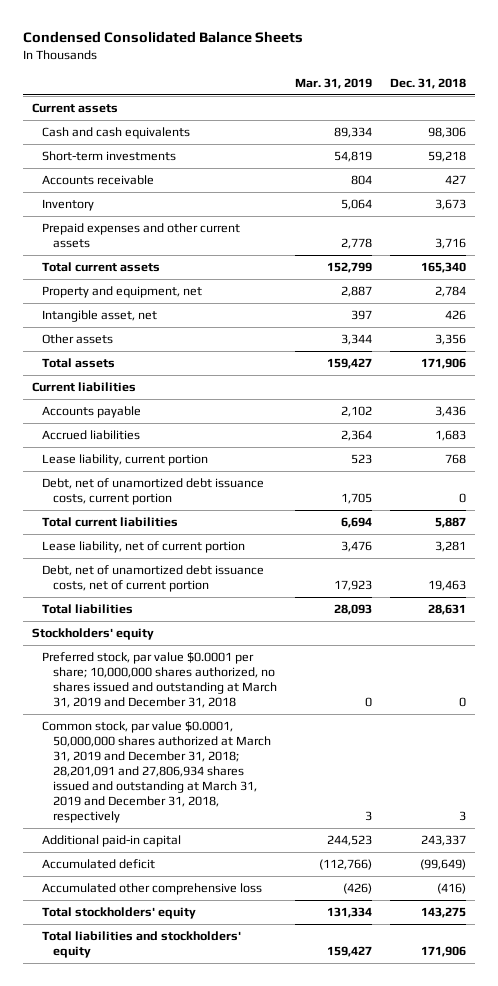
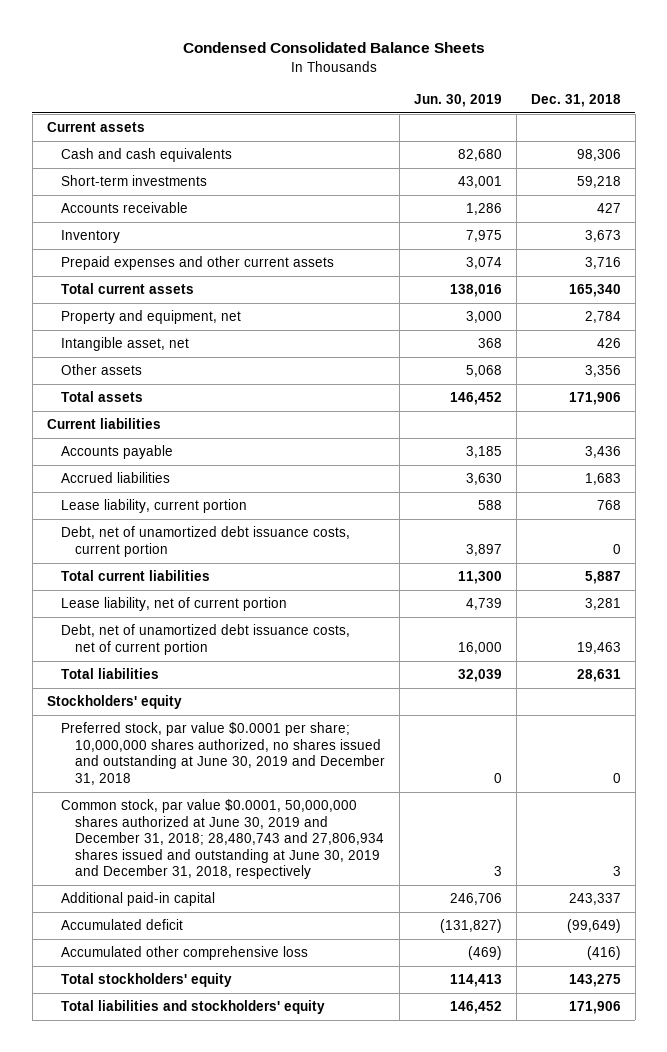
- | Mar. 31, 2019 | Dec. 31, 2018
+ | Jun. 30, 2019 | Dec. 31, 2018
- Preferred stock, par value $0.0001 per share; 10,000,000 shares authorized, no shares issued and outstanding at March 31, 2019 and December 31, 2018 | 0 | 0
- Common stock, par value $0.0001, 50,000,000 shares authorized at March 31, 2019 and December 31, 2018; 28,201,091 and 27,806,934 shares issued and outstanding at March 31, 2019 and December 31, 2018, respectively | 3 | 3
+ Preferred stock, par value $0.0001 per share; 10,000,000 shares authorized, no shares issued and outstanding at June 30, 2019 and December 31, 2018 | 0 | 0
+ Common stock, par value $0.0001, 50,000,000 shares authorized at June 30, 2019 and December 31, 2018; 28,480,743 and 27,806,934 shares issued and outstanding at June 30, 2019 and December 31, 2018, respectively | 3 | 3

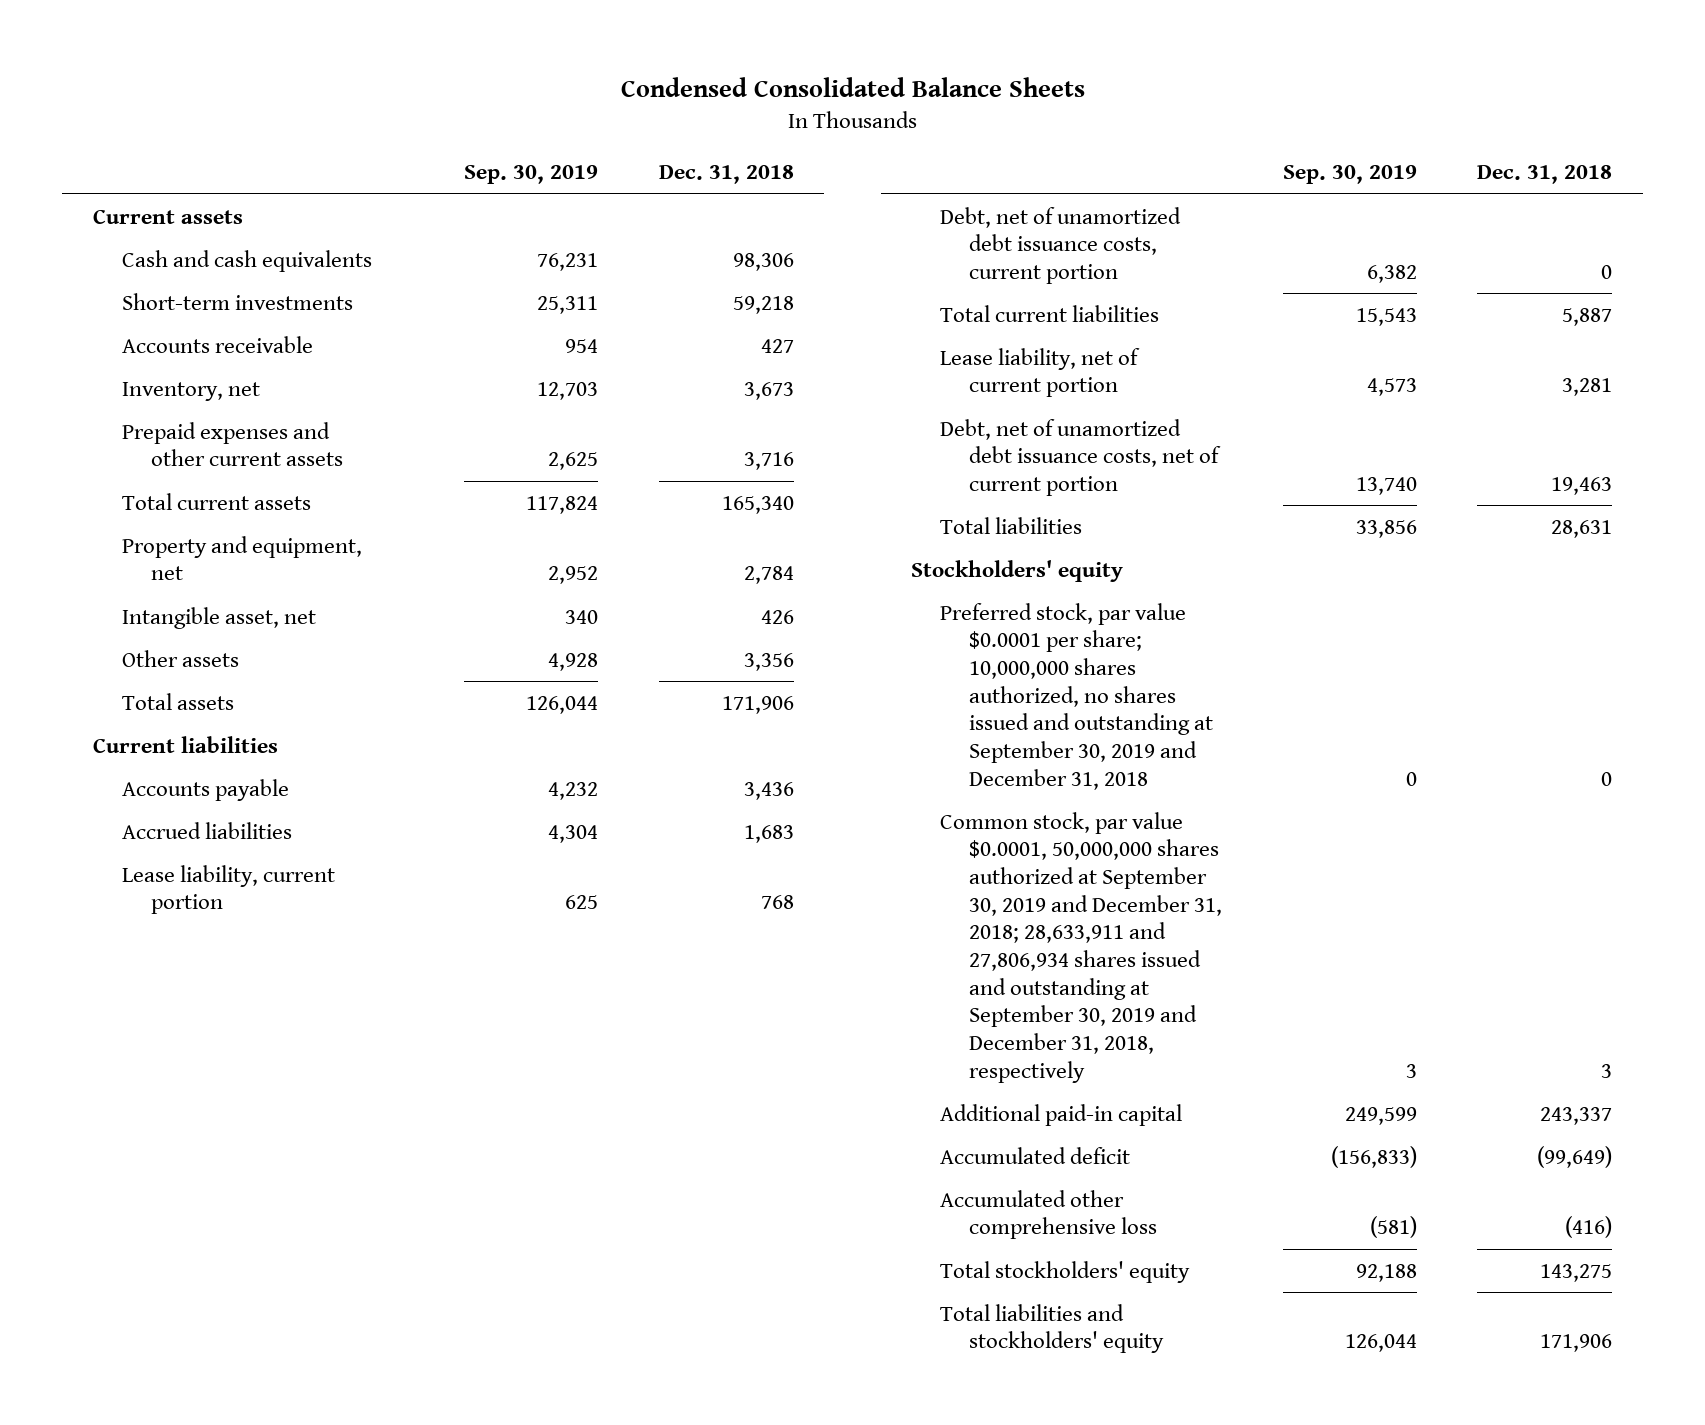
- | Jun. 30, 2019 | Dec. 31, 2018
+ | Sep. 30, 2019 | Dec. 31, 2018
- Inventory | 7,975 | 3,673
+ Inventory, net | 12,703 | 3,673
- Preferred stock, par value $0.0001 per share; 10,000,000 shares authorized, no shares issued and outstanding at June 30, 2019 and December 31, 2018 | 0 | 0
- Common stock, par value $0.0001, 50,000,000 shares authorized at June 30, 2019 and December 31, 2018; 28,480,743 and 27,806,934 shares issued and outstanding at June 30, 2019 and December 31, 2018, respectively | 3 | 3
+ Preferred stock, par value $0.0001 per share; 10,000,000 shares authorized, no shares issued and outstanding at September 30, 2019 and December 31, 2018 | 0 | 0
+ Common stock, par value $0.0001, 50,000,000 shares authorized at September 30, 2019 and December 31, 2018; 28,633,911 and 27,806,934 shares issued and outstanding at September 30, 2019 and December 31, 2018, respectively | 3 | 3

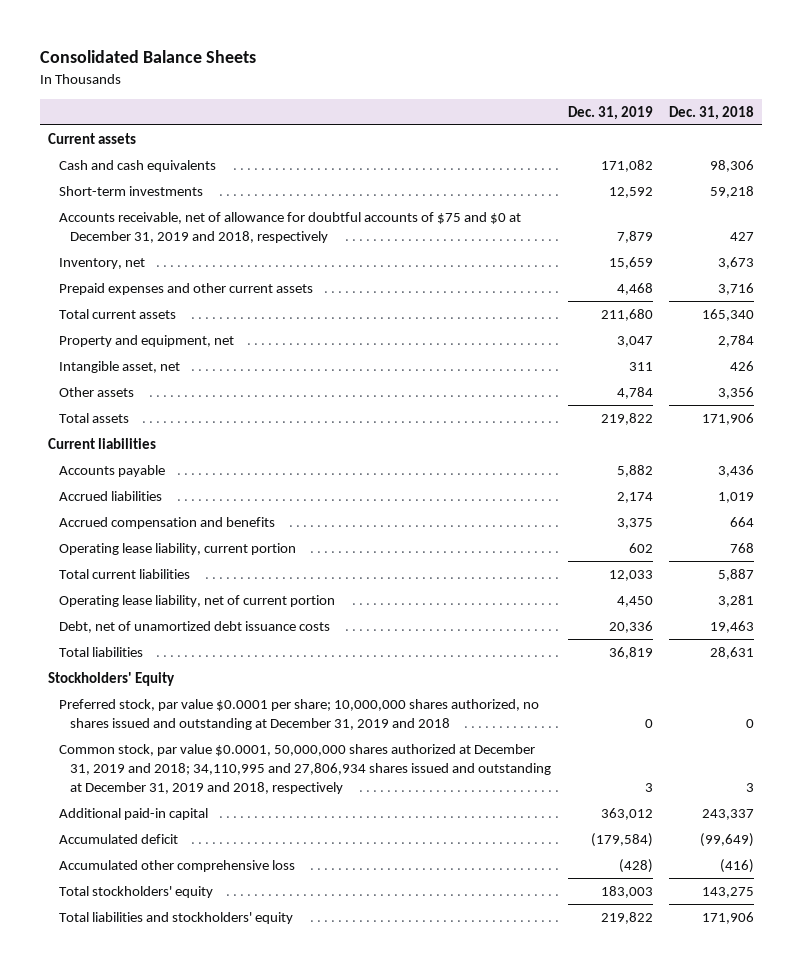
- Condensed Consolidated Balance Sheets
+ Consolidated Balance Sheets
- | Sep. 30, 2019 | Dec. 31, 2018
+ | Dec. 31, 2019 | Dec. 31, 2018
- Accounts receivable | 954 | 427
+ Accounts receivable, net of allowance for doubtful accounts of $75 and $0 at December 31, 2019 and 2018, respectively | 7,879 | 427
- Accrued liabilities | 4,304 | 1,683
- Lease liability, current portion | 625 | 768
- Debt, net of unamortized debt issuance costs, current portion | 6,382 | 0
+ Accrued liabilities | 2,174 | 1,019
+ Accrued compensation and benefits | 3,375 | 664
+ Operating lease liability, current portion | 602 | 768
- Lease liability, net of current portion | 4,573 | 3,281
- Debt, net of unamortized debt issuance costs, net of current portion | 13,740 | 19,463
+ Operating lease liability, net of current portion | 4,450 | 3,281
+ Debt, net of unamortized debt issuance costs | 20,336 | 19,463
- Stockholders' equity
- Preferred stock, par value $0.0001 per share; 10,000,000 shares authorized, no shares issued and outstanding at September 30, 2019 and December 31, 2018 | 0 | 0
- Common stock, par value $0.0001, 50,000,000 shares authorized at September 30, 2019 and December 31, 2018; 28,633,911 and 27,806,934 shares issued and outstanding at September 30, 2019 and December 31, 2018, respectively | 3 | 3
+ Stockholders' Equity
+ Preferred stock, par value $0.0001 per share; 10,000,000 shares authorized, no shares issued and outstanding at December 31, 2019 and 2018 | 0 | 0
+ Common stock, par value $0.0001, 50,000,000 shares authorized at December 31, 2019 and 2018; 34,110,995 and 27,806,934 shares issued and outstanding at December 31, 2019 and 2018, respectively | 3 | 3

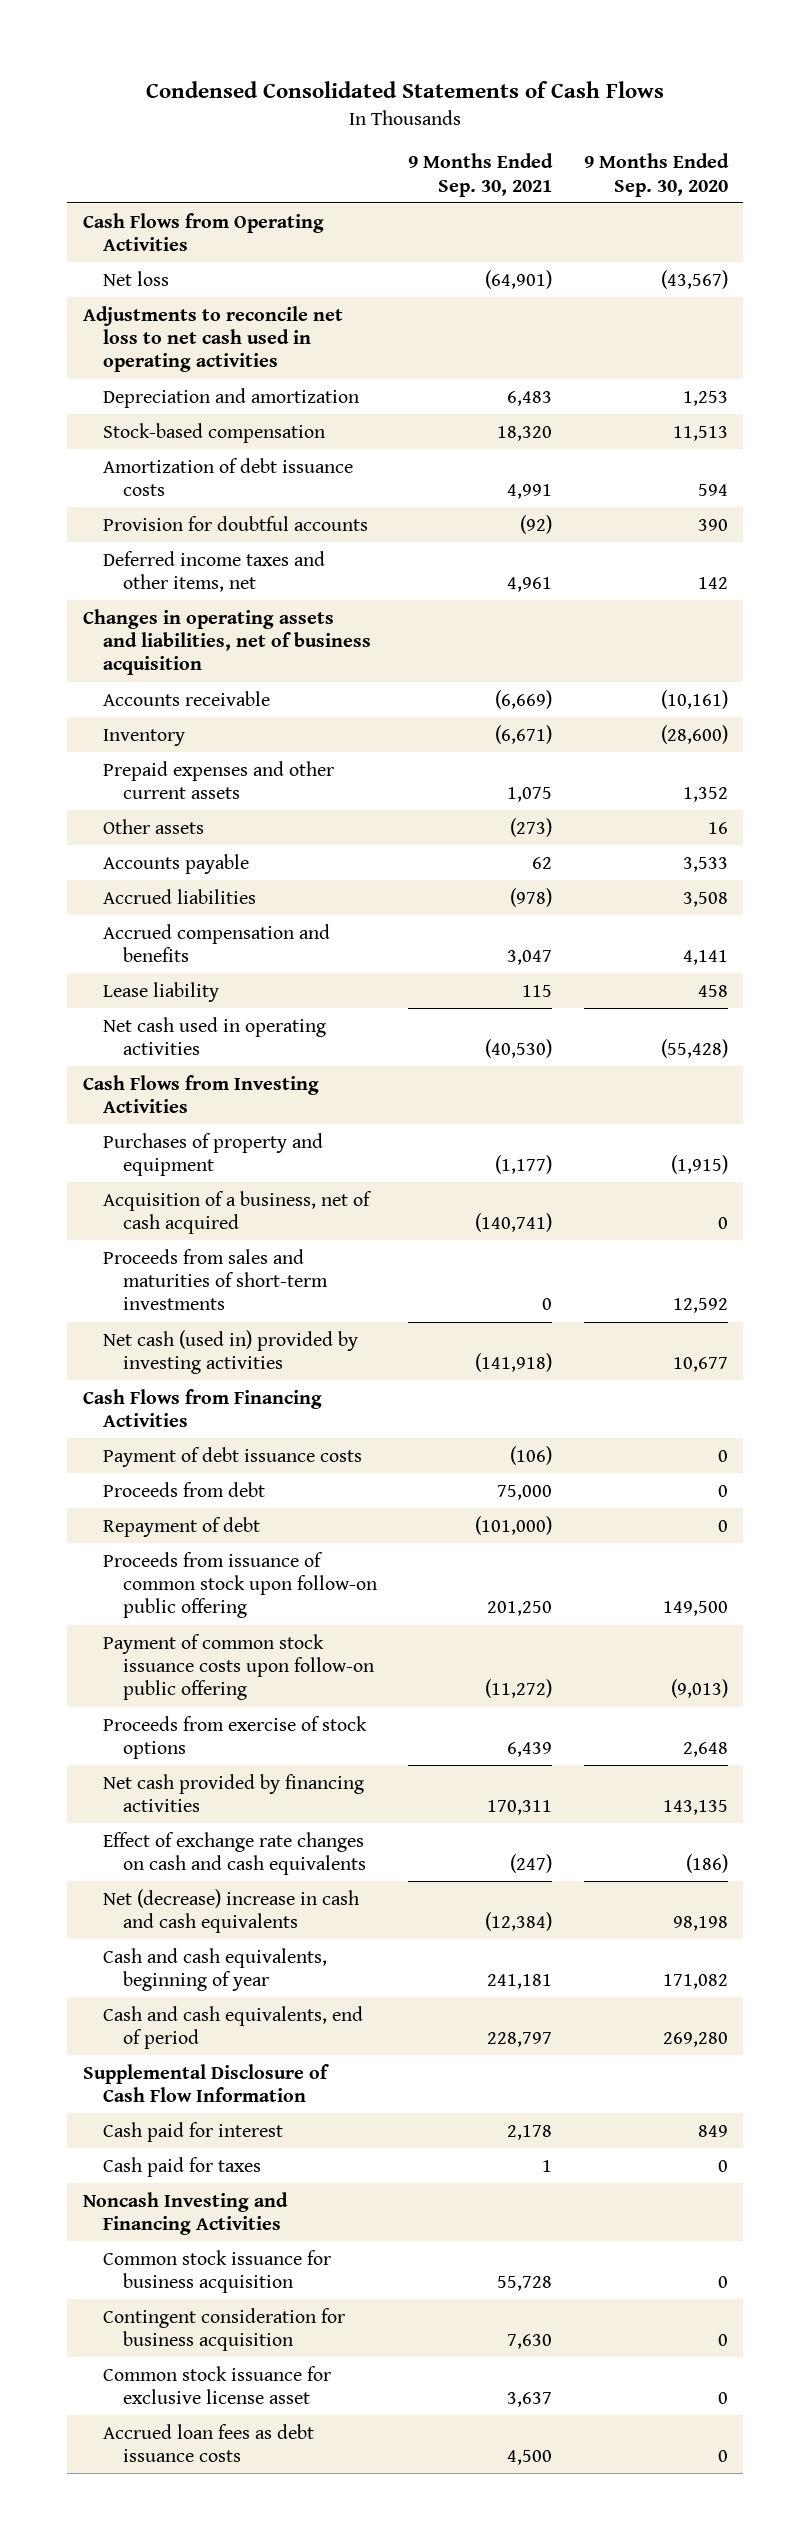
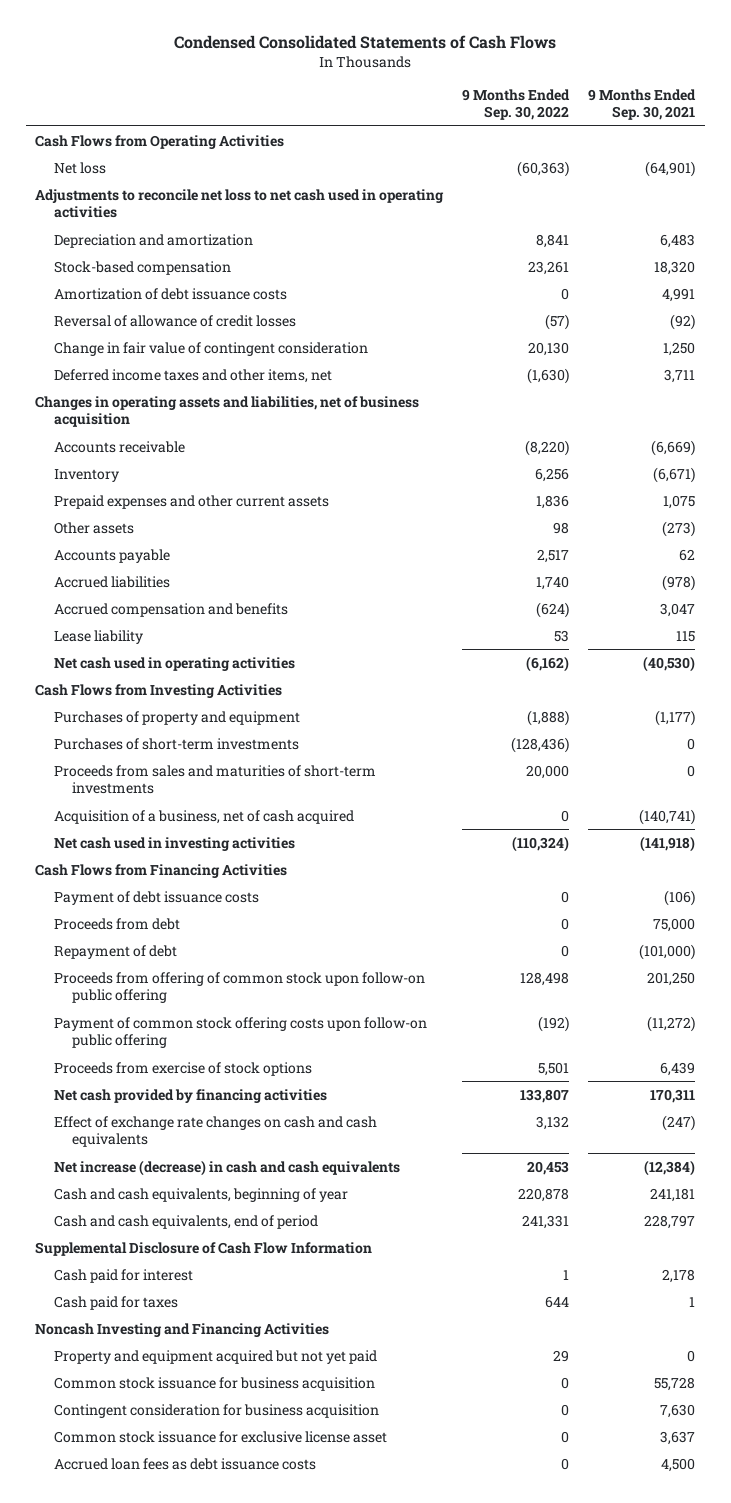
- | 9 Months Ended Sep. 30, 2021 | 9 Months Ended Sep. 30, 2020
+ | 9 Months Ended Sep. 30, 2022 | 9 Months Ended Sep. 30, 2021
- Provision for doubtful accounts | (92) | 390
- Deferred income taxes and other items, net | 4,961 | 142
+ Reversal of allowance of credit losses | (57) | (92)
+ Change in fair value of contingent consideration | 20,130 | 1,250
+ Deferred income taxes and other items, net | (1,630) | 3,711
+ Purchases of short-term investments | (128,436) | 0
- Net cash (used in) provided by investing activities | (141,918) | 10,677
moved down: Acquisition of a business, net of cash acquired | 0 | (140,741)
+ Net cash used in investing activities | (110,324) | (141,918)
- Proceeds from issuance of common stock upon follow-on public offering | 201,250 | 149,500
- Payment of common stock issuance costs upon follow-on public offering | (11,272) | (9,013)
+ Proceeds from offering of common stock upon follow-on public offering | 128,498 | 201,250
+ Payment of common stock offering costs upon follow-on public offering | (192) | (11,272)
- Net (decrease) increase in cash and cash equivalents | (12,384) | 98,198
+ Net increase (decrease) in cash and cash equivalents | 20,453 | (12,384)
+ Property and equipment acquired but not yet paid | 29 | 0

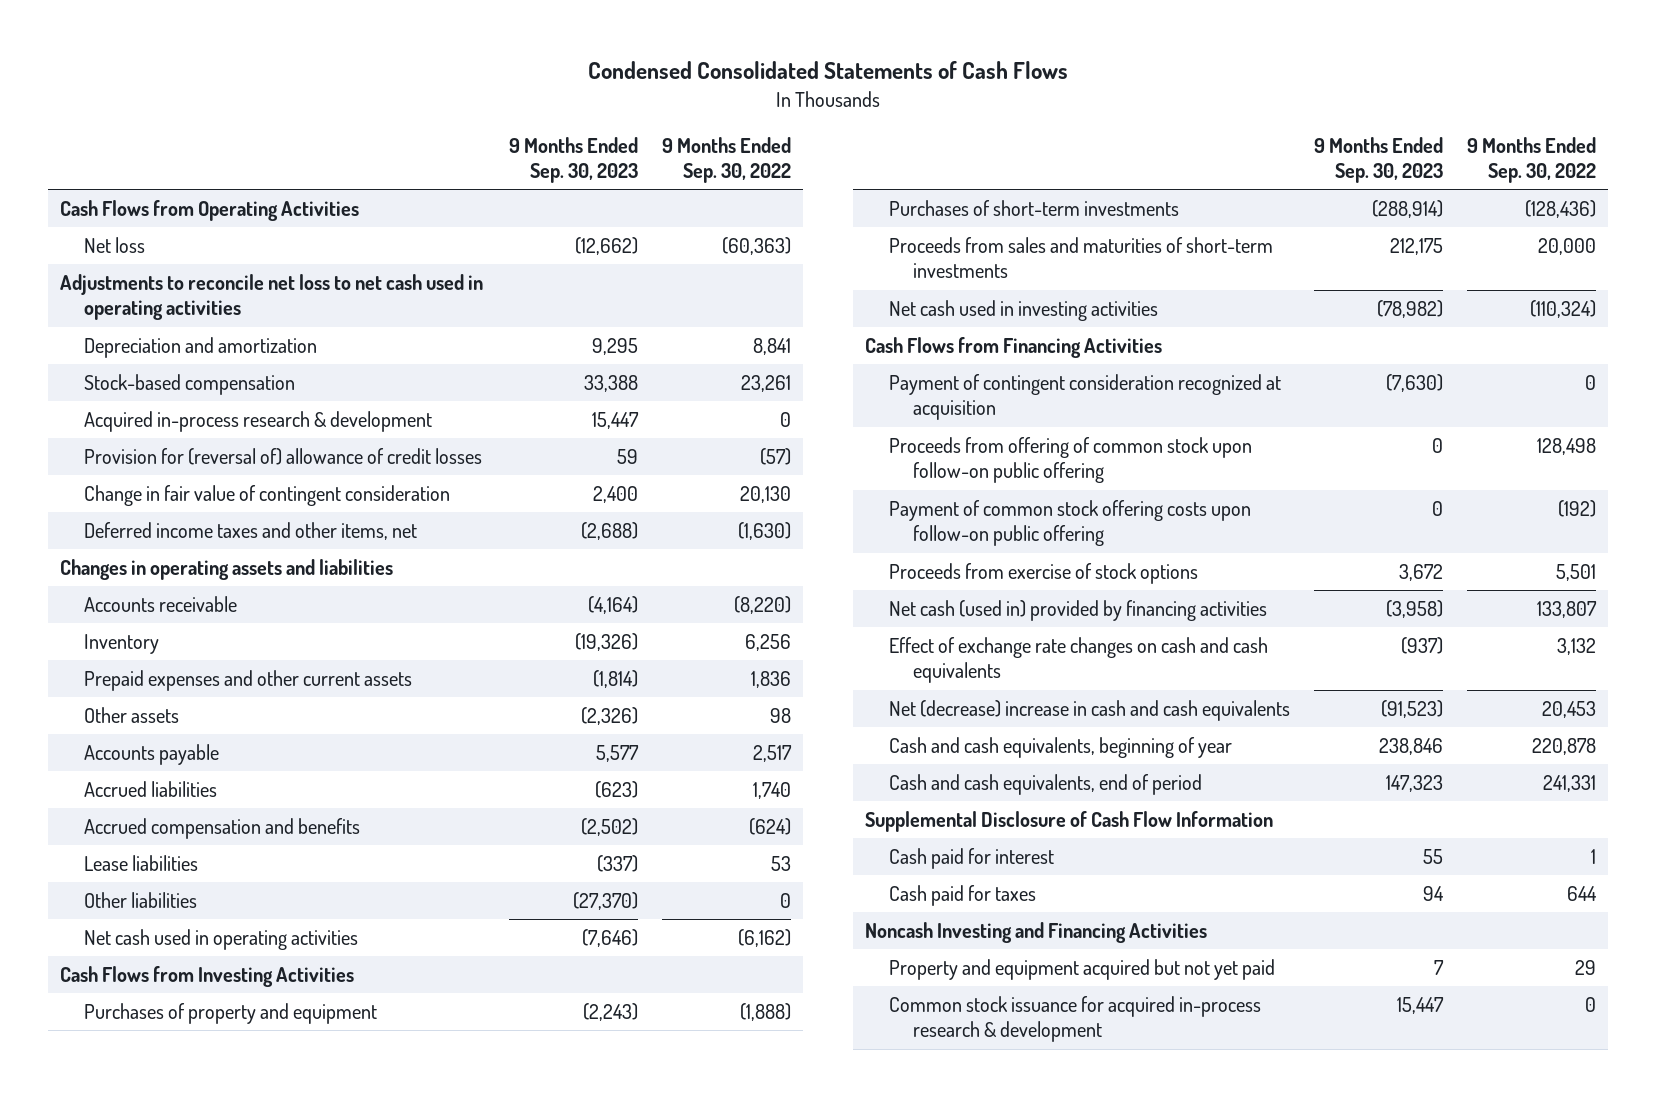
- | 9 Months Ended Sep. 30, 2022 | 9 Months Ended Sep. 30, 2021
+ | 9 Months Ended Sep. 30, 2023 | 9 Months Ended Sep. 30, 2022
- Amortization of debt issuance costs | 0 | 4,991
- Reversal of allowance of credit losses | (57) | (92)
+ Acquired in-process research & development | 15,447 | 0
+ Provision for (reversal of) allowance of credit losses | 59 | (57)
- Changes in operating assets and liabilities, net of business acquisition
+ Changes in operating assets and liabilities
- Lease liability | 53 | 115
+ Lease liabilities | (337) | 53
+ Other liabilities | (27,370) | 0
- Acquisition of a business, net of cash acquired | 0 | (140,741)
- Payment of debt issuance costs | 0 | (106)
- Proceeds from debt | 0 | 75,000
- Repayment of debt | 0 | (101,000)
+ Payment of contingent consideration recognized at acquisition | (7,630) | 0
- Net cash provided by financing activities | 133,807 | 170,311
+ Net cash (used in) provided by financing activities | (3,958) | 133,807
- Net increase (decrease) in cash and cash equivalents | 20,453 | (12,384)
+ Net (decrease) increase in cash and cash equivalents | (91,523) | 20,453
- Common stock issuance for business acquisition | 0 | 55,728
- Contingent consideration for business acquisition | 0 | 7,630
- Common stock issuance for exclusive license asset | 0 | 3,637
- Accrued loan fees as debt issuance costs | 0 | 4,500
+ Common stock issuance for acquired in-process research & development | 15,447 | 0

